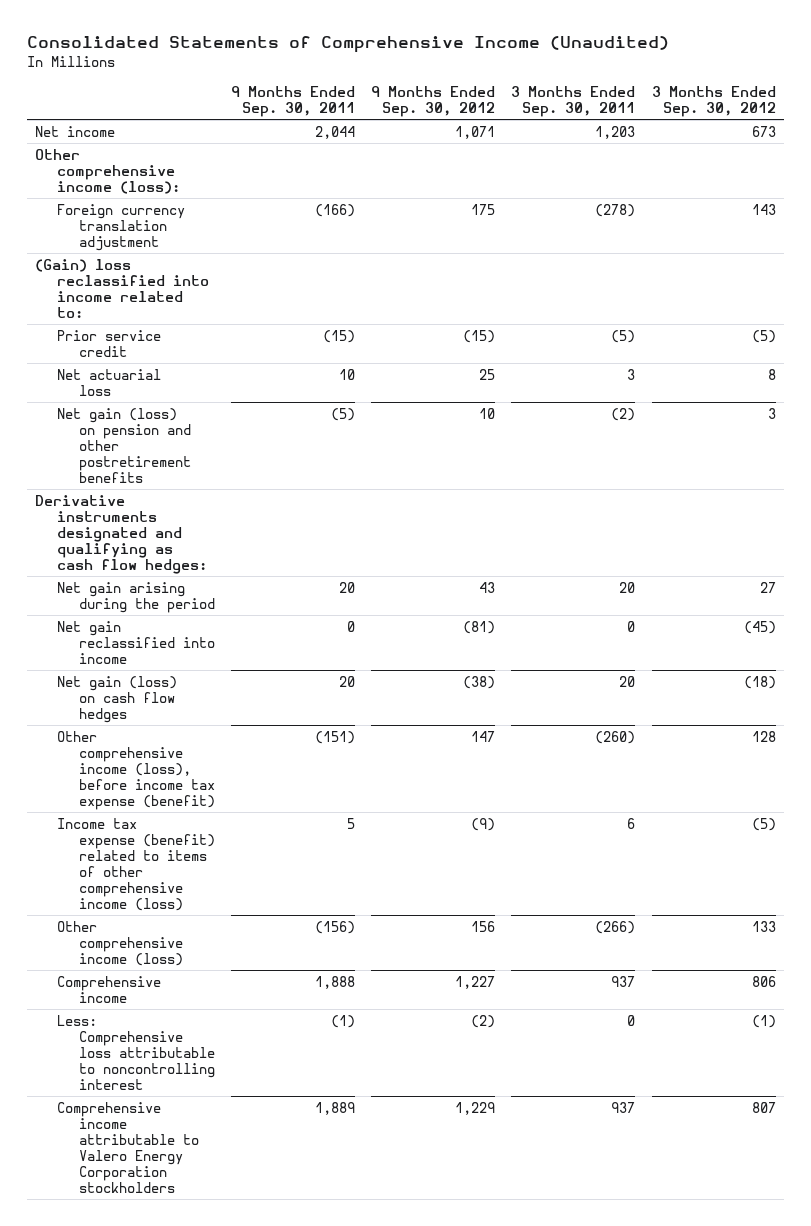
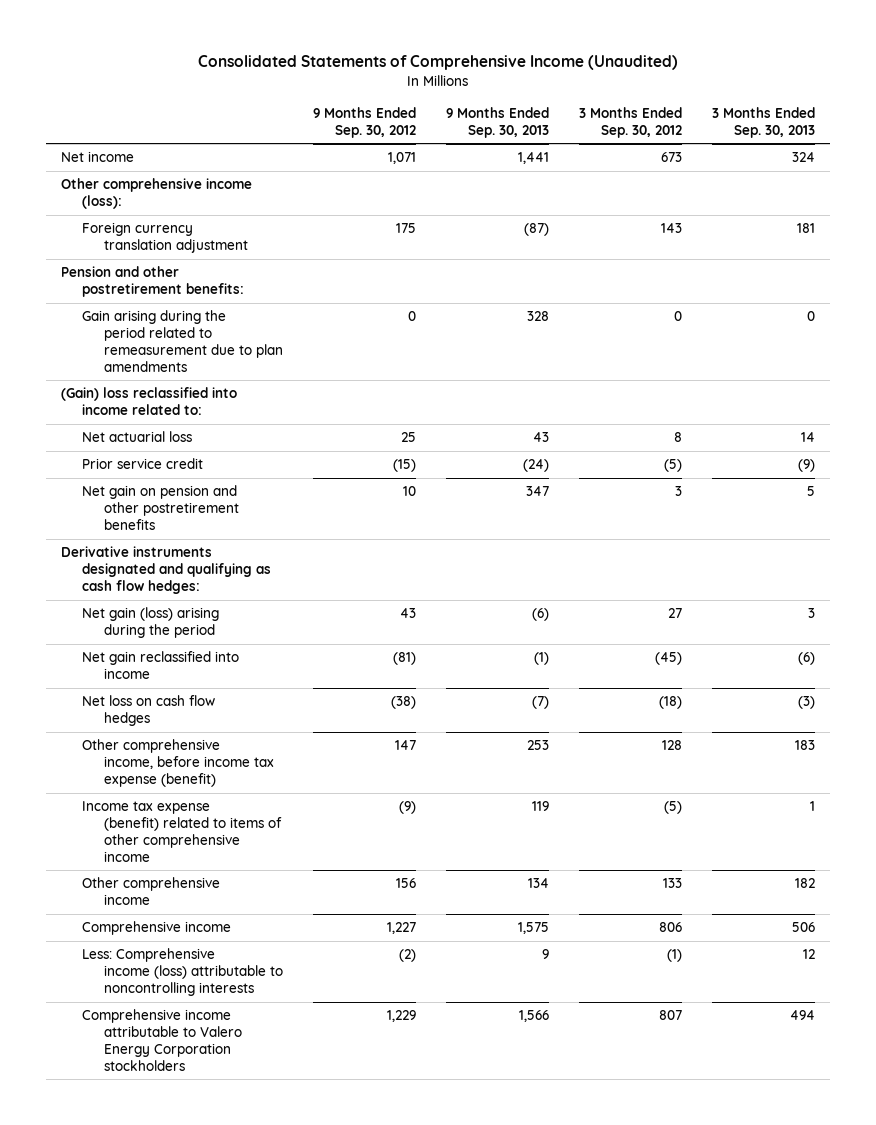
- | 9 Months Ended Sep. 30, 2011 | 9 Months Ended Sep. 30, 2012 | 3 Months Ended Sep. 30, 2011 | 3 Months Ended Sep. 30, 2012
+ | 9 Months Ended Sep. 30, 2012 | 9 Months Ended Sep. 30, 2013 | 3 Months Ended Sep. 30, 2012 | 3 Months Ended Sep. 30, 2013
+ Pension and other postretirement benefits:
+ Gain arising during the period related to remeasurement due to plan amendments | 0 | 328 | 0 | 0
- Net gain (loss) on pension and other postretirement benefits | (5) | 10 | (2) | 3
moved down: Prior service credit | (15) | (24) | (5) | (9)
+ Net gain on pension and other postretirement benefits | 10 | 347 | 3 | 5
- Net gain arising during the period | 20 | 43 | 20 | 27
+ Net gain (loss) arising during the period | 43 | (6) | 27 | 3
- Net gain (loss) on cash flow hedges | 20 | (38) | 20 | (18)
- Other comprehensive income (loss), before income tax expense (benefit) | (151) | 147 | (260) | 128
- Income tax expense (benefit) related to items of other comprehensive income (loss) | 5 | (9) | 6 | (5)
- Other comprehensive income (loss) | (156) | 156 | (266) | 133
+ Net loss on cash flow hedges | (38) | (7) | (18) | (3)
+ Other comprehensive income, before income tax expense (benefit) | 147 | 253 | 128 | 183
+ Income tax expense (benefit) related to items of other comprehensive income | (9) | 119 | (5) | 1
+ Other comprehensive income | 156 | 134 | 133 | 182
- Less: Comprehensive loss attributable to noncontrolling interest | (1) | (2) | 0 | (1)
+ Less: Comprehensive income (loss) attributable to noncontrolling interests | (2) | 9 | (1) | 12

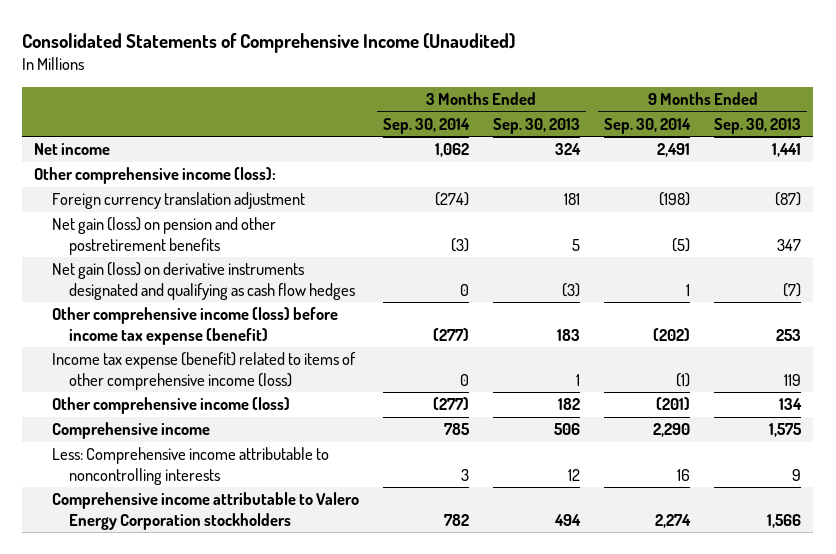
- | 9 Months Ended Sep. 30, 2012 | 9 Months Ended Sep. 30, 2013 | 3 Months Ended Sep. 30, 2012 | 3 Months Ended Sep. 30, 2013
+ | 3 Months Ended Sep. 30, 2014 | 3 Months Ended Sep. 30, 2013 | 9 Months Ended Sep. 30, 2014 | 9 Months Ended Sep. 30, 2013
- Pension and other postretirement benefits:
- Gain arising during the period related to remeasurement due to plan amendments | 0 | 328 | 0 | 0
- (Gain) loss reclassified into income related to:
- Net actuarial loss | 25 | 43 | 8 | 14
- Prior service credit | (15) | (24) | (5) | (9)
- Net gain on pension and other postretirement benefits | 10 | 347 | 3 | 5
- Derivative instruments designated and qualifying as cash flow hedges:
- Net gain (loss) arising during the period | 43 | (6) | 27 | 3
- Net gain reclassified into income | (81) | (1) | (45) | (6)
- Net loss on cash flow hedges | (38) | (7) | (18) | (3)
- Other comprehensive income, before income tax expense (benefit) | 147 | 253 | 128 | 183
- Income tax expense (benefit) related to items of other comprehensive income | (9) | 119 | (5) | 1
- Other comprehensive income | 156 | 134 | 133 | 182
+ Net gain (loss) on pension and other postretirement benefits | (3) | 5 | (5) | 347
+ Net gain (loss) on derivative instruments designated and qualifying as cash flow hedges | 0 | (3) | 1 | (7)
+ Other comprehensive income (loss) before income tax expense (benefit) | (277) | 183 | (202) | 253
+ Income tax expense (benefit) related to items of other comprehensive income (loss) | 0 | 1 | (1) | 119
+ Other comprehensive income (loss) | (277) | 182 | (201) | 134
- Less: Comprehensive income (loss) attributable to noncontrolling interests | (2) | 9 | (1) | 12
+ Less: Comprehensive income attributable to noncontrolling interests | 3 | 12 | 16 | 9

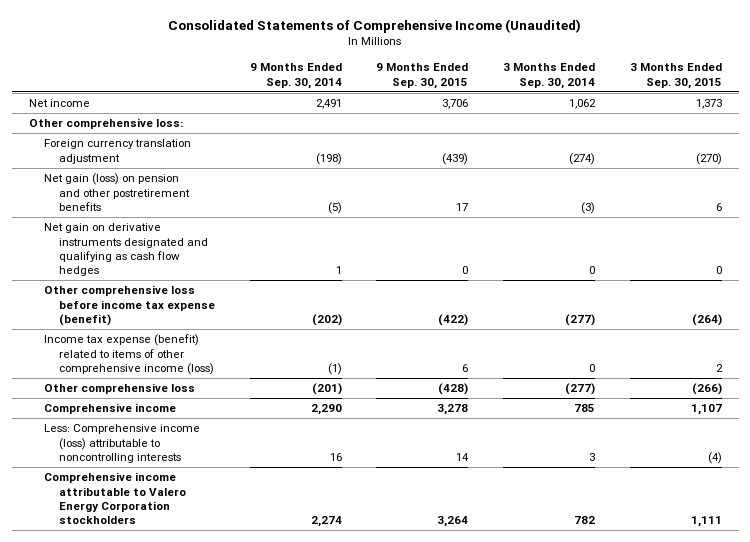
- | 3 Months Ended Sep. 30, 2014 | 3 Months Ended Sep. 30, 2013 | 9 Months Ended Sep. 30, 2014 | 9 Months Ended Sep. 30, 2013
+ | 9 Months Ended Sep. 30, 2014 | 9 Months Ended Sep. 30, 2015 | 3 Months Ended Sep. 30, 2014 | 3 Months Ended Sep. 30, 2015
- Other comprehensive income (loss):
+ Other comprehensive loss:
- Net gain (loss) on derivative instruments designated and qualifying as cash flow hedges | 0 | (3) | 1 | (7)
- Other comprehensive income (loss) before income tax expense (benefit) | (277) | 183 | (202) | 253
+ Net gain on derivative instruments designated and qualifying as cash flow hedges | 1 | 0 | 0 | 0
+ Other comprehensive loss before income tax expense (benefit) | (202) | (422) | (277) | (264)
- Other comprehensive income (loss) | (277) | 182 | (201) | 134
+ Other comprehensive loss | (201) | (428) | (277) | (266)
- Less: Comprehensive income attributable to noncontrolling interests | 3 | 12 | 16 | 9
+ Less: Comprehensive income (loss) attributable to noncontrolling interests | 16 | 14 | 3 | (4)

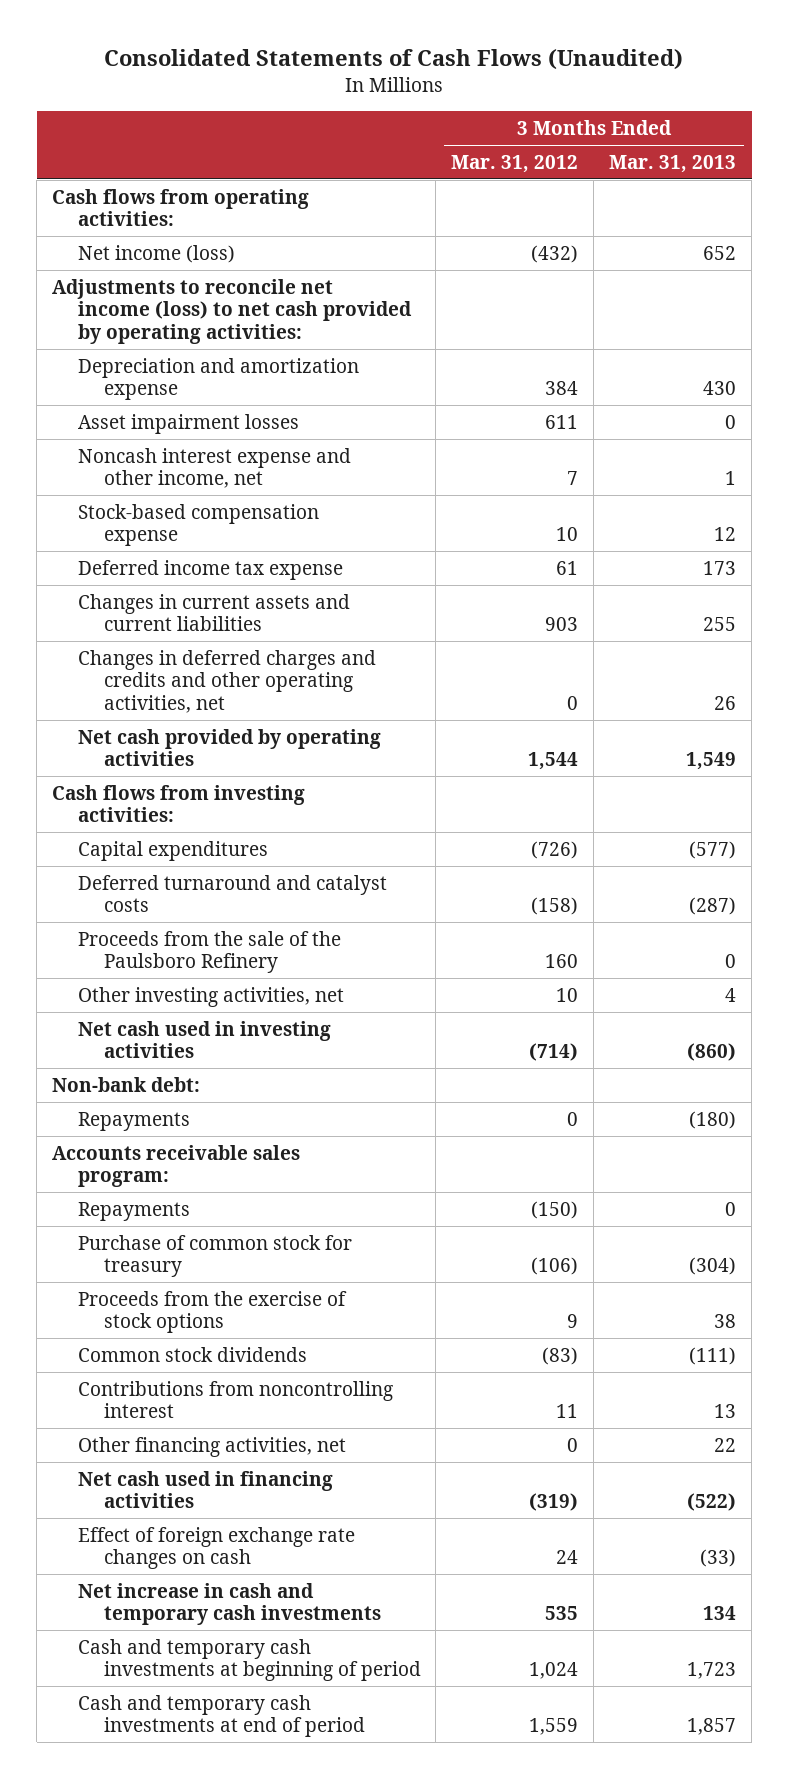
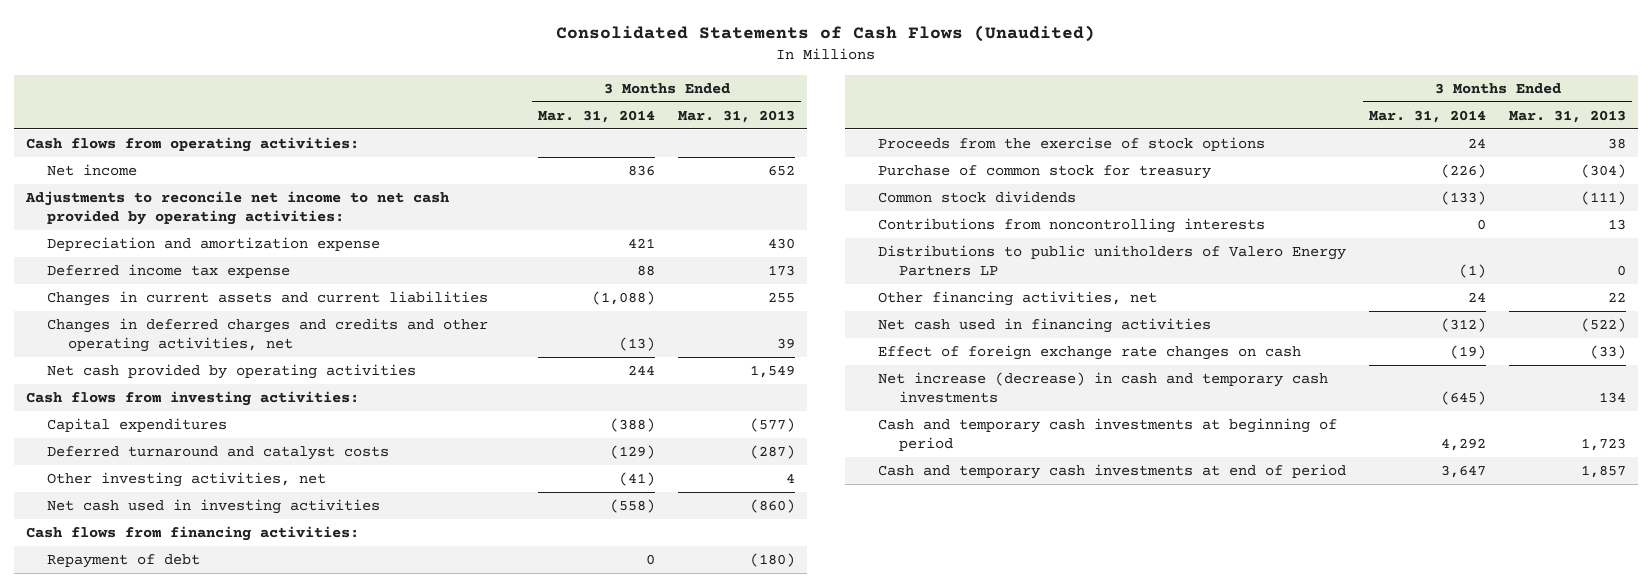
- | 3 Months Ended Mar. 31, 2012 | 3 Months Ended Mar. 31, 2013
+ | 3 Months Ended Mar. 31, 2014 | 3 Months Ended Mar. 31, 2013
- Net income (loss) | (432) | 652
- Adjustments to reconcile net income (loss) to net cash provided by operating activities:
+ Net income | 836 | 652
+ Adjustments to reconcile net income to net cash provided by operating activities:
- Asset impairment losses | 611 | 0
- Noncash interest expense and other income, net | 7 | 1
- Stock-based compensation expense | 10 | 12
- Changes in deferred charges and credits and other operating activities, net | 0 | 26
+ Changes in deferred charges and credits and other operating activities, net | (13) | 39
- Proceeds from the sale of the Paulsboro Refinery | 160 | 0
- Non-bank debt:
- Repayments | 0 | (180)
- Accounts receivable sales program:
- Repayments | (150) | 0
+ Cash flows from financing activities:
+ Repayment of debt | 0 | (180)
moved down: Purchase of common stock for treasury | (226) | (304)
- Contributions from noncontrolling interest | 11 | 13
+ Contributions from noncontrolling interests | 0 | 13
+ Distributions to public unitholders of Valero Energy Partners LP | (1) | 0
- Net increase in cash and temporary cash investments | 535 | 134
+ Net increase (decrease) in cash and temporary cash investments | (645) | 134

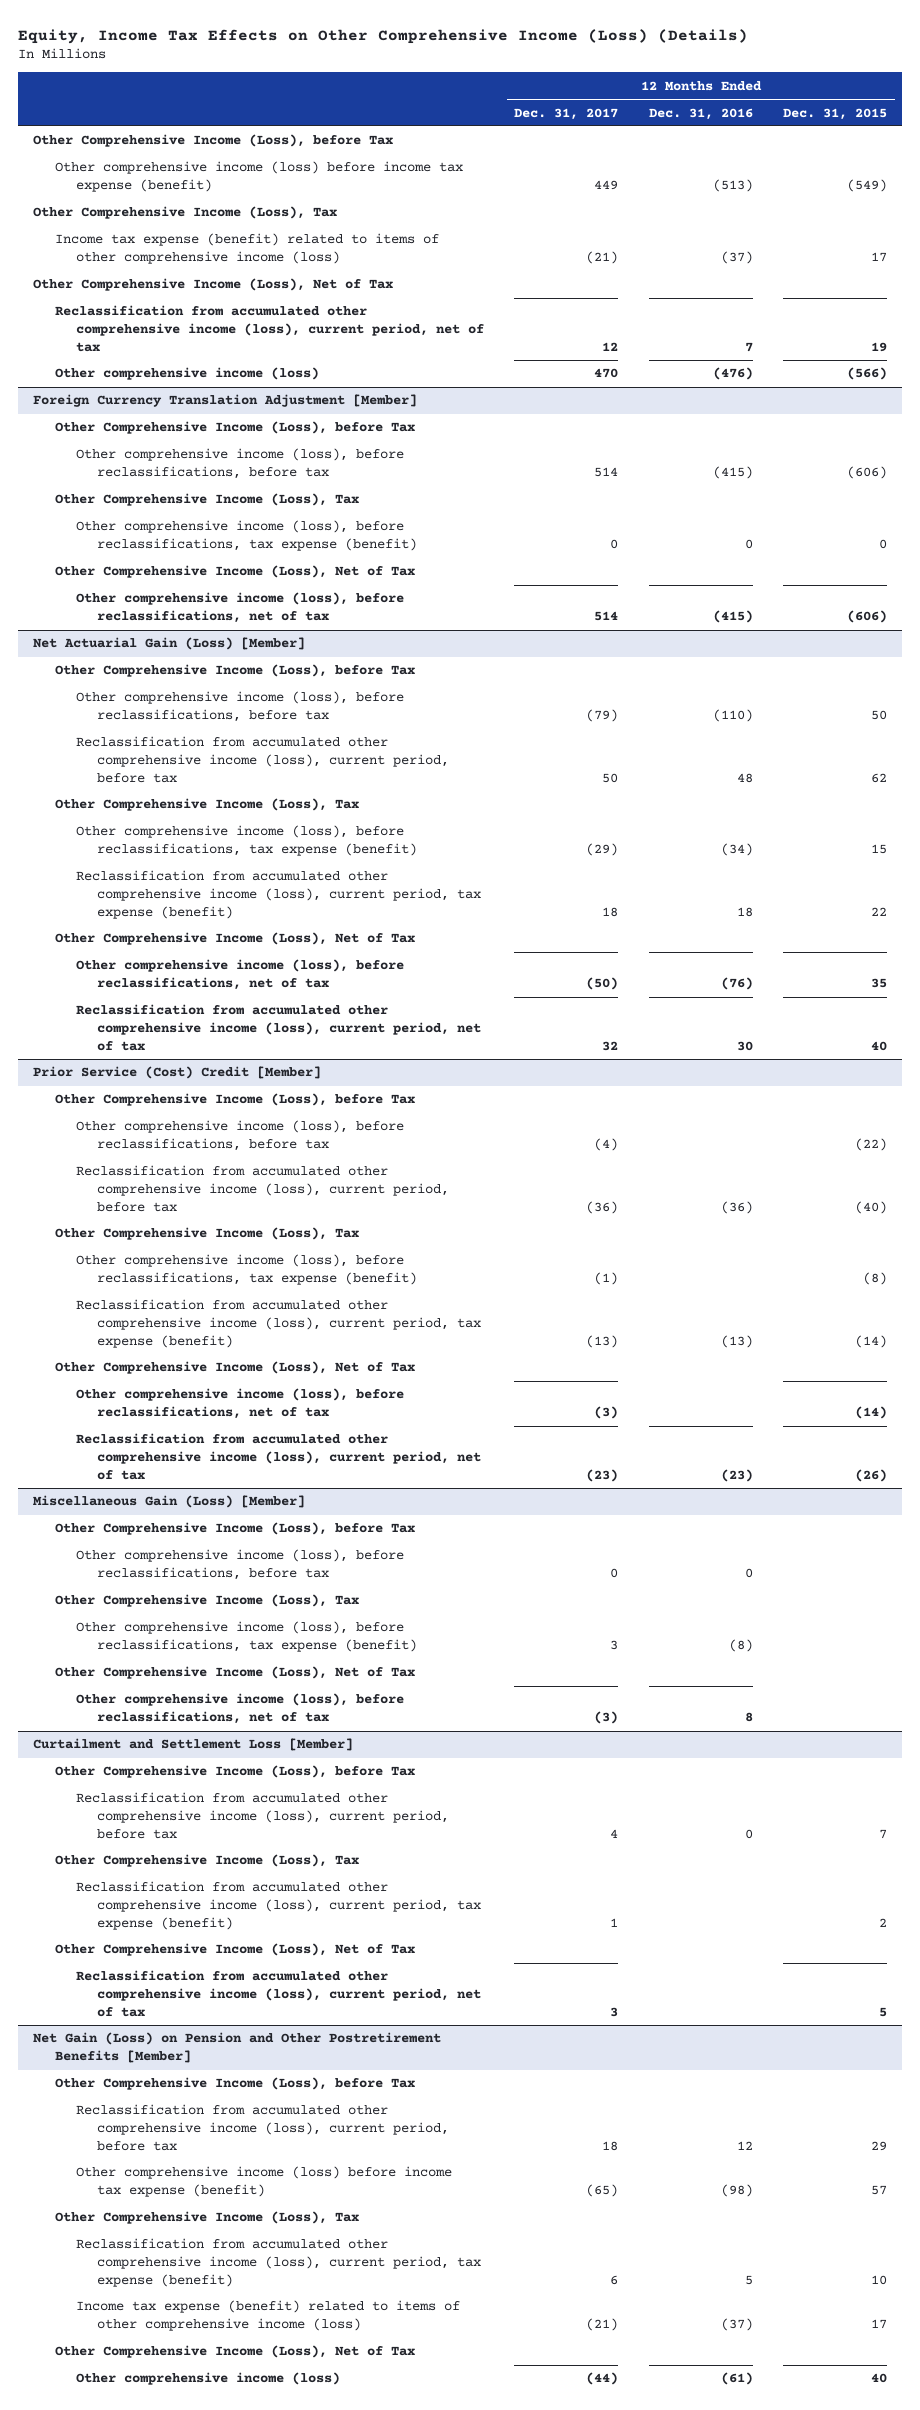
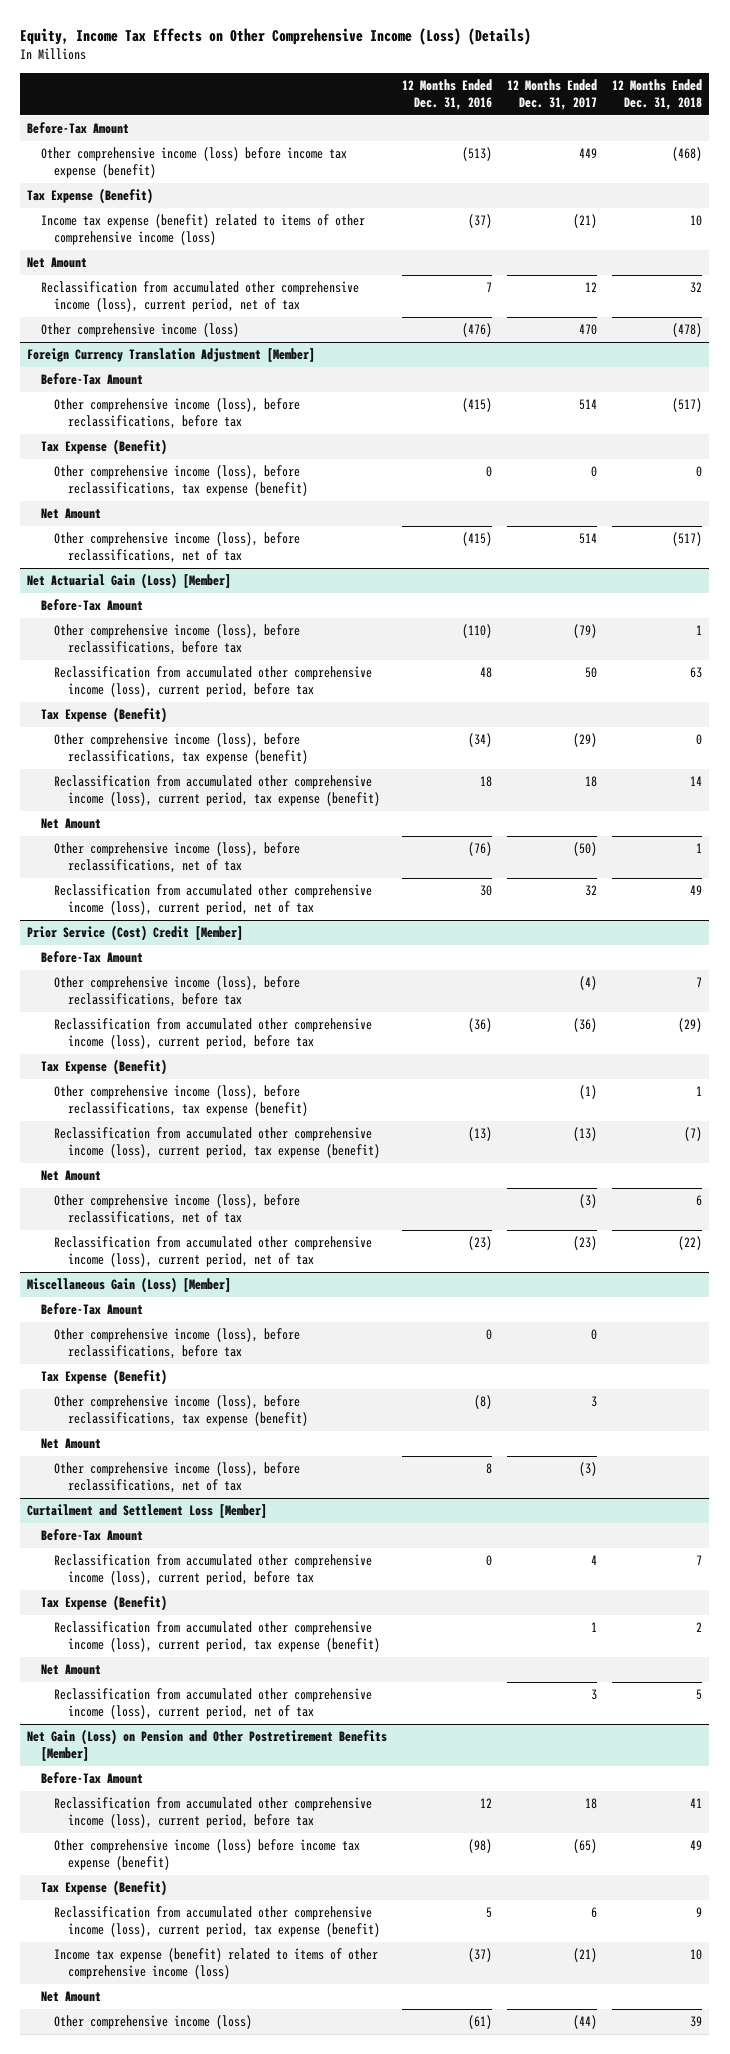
- | 12 Months Ended Dec. 31, 2017 | 12 Months Ended Dec. 31, 2016 | 12 Months Ended Dec. 31, 2015
+ | 12 Months Ended Dec. 31, 2016 | 12 Months Ended Dec. 31, 2017 | 12 Months Ended Dec. 31, 2018
- Other Comprehensive Income (Loss), before Tax
+ Before-Tax Amount
- Other Comprehensive Income (Loss), Tax
+ Tax Expense (Benefit)
- Other Comprehensive Income (Loss), Net of Tax
+ Net Amount
@ Foreign Currency Translation Adjustment [Member]
- Other Comprehensive Income (Loss), before Tax
+ Before-Tax Amount
- Other Comprehensive Income (Loss), Tax
+ Tax Expense (Benefit)
- Other Comprehensive Income (Loss), Net of Tax
+ Net Amount
@ Net Actuarial Gain (Loss) [Member]
- Other Comprehensive Income (Loss), before Tax
+ Before-Tax Amount
- Other Comprehensive Income (Loss), Tax
+ Tax Expense (Benefit)
- Other Comprehensive Income (Loss), Net of Tax
+ Net Amount
@ Prior Service (Cost) Credit [Member]
- Other Comprehensive Income (Loss), before Tax
+ Before-Tax Amount
- Other Comprehensive Income (Loss), Tax
+ Tax Expense (Benefit)
- Other Comprehensive Income (Loss), Net of Tax
+ Net Amount
@ Miscellaneous Gain (Loss) [Member]
- Other Comprehensive Income (Loss), before Tax
+ Before-Tax Amount
- Other Comprehensive Income (Loss), Tax
+ Tax Expense (Benefit)
- Other Comprehensive Income (Loss), Net of Tax
+ Net Amount
@ Curtailment and Settlement Loss [Member]
- Other Comprehensive Income (Loss), before Tax
+ Before-Tax Amount
- Other Comprehensive Income (Loss), Tax
+ Tax Expense (Benefit)
- Other Comprehensive Income (Loss), Net of Tax
+ Net Amount
@ Net Gain (Loss) on Pension and Other Postretirement Benefits [Member]
- Other Comprehensive Income (Loss), before Tax
+ Before-Tax Amount
- Other Comprehensive Income (Loss), Tax
+ Tax Expense (Benefit)
- Other Comprehensive Income (Loss), Net of Tax
+ Net Amount

